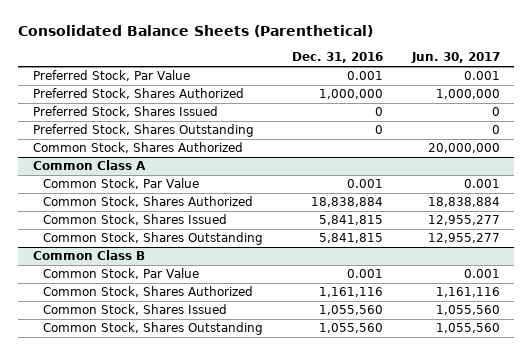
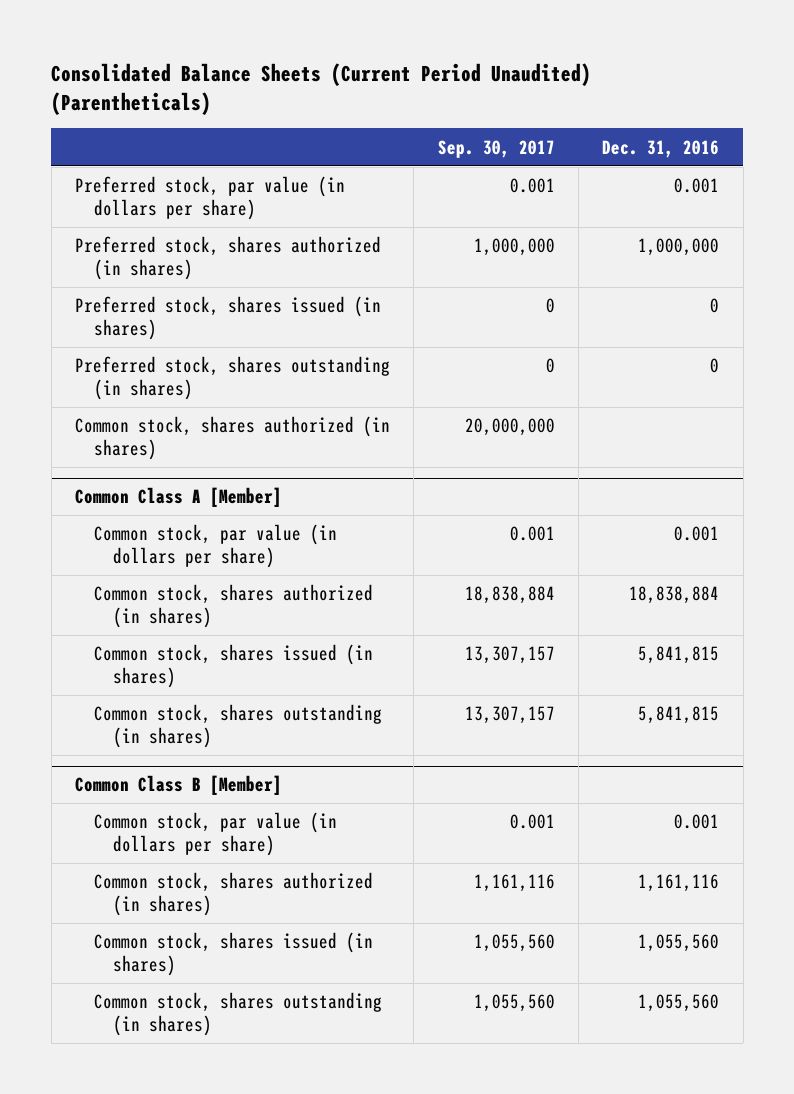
- Consolidated Balance Sheets (Parenthetical)
+ Consolidated Balance Sheets (Current Period Unaudited) (Parentheticals)
- | Dec. 31, 2016 | Jun. 30, 2017
+ | Sep. 30, 2017 | Dec. 31, 2016
- Preferred Stock, Par Value | 0.001 | 0.001
- Preferred Stock, Shares Authorized | 1,000,000 | 1,000,000
- Preferred Stock, Shares Issued | 0 | 0
- Preferred Stock, Shares Outstanding | 0 | 0
- Common Stock, Shares Authorized | | 20,000,000
- Common Class A
- Common Stock, Par Value | 0.001 | 0.001
- Common Stock, Shares Authorized | 18,838,884 | 18,838,884
- Common Stock, Shares Issued | 5,841,815 | 12,955,277
- Common Stock, Shares Outstanding | 5,841,815 | 12,955,277
- Common Class B
- Common Stock, Par Value | 0.001 | 0.001
- Common Stock, Shares Authorized | 1,161,116 | 1,161,116
- Common Stock, Shares Issued | 1,055,560 | 1,055,560
- Common Stock, Shares Outstanding | 1,055,560 | 1,055,560
+ Preferred stock, par value (in dollars per share) | 0.001 | 0.001
+ Preferred stock, shares authorized (in shares) | 1,000,000 | 1,000,000
+ Preferred stock, shares issued (in shares) | 0 | 0
+ Preferred stock, shares outstanding (in shares) | 0 | 0
+ Common stock, shares authorized (in shares) | 20,000,000 |
+ Common Class A [Member]
+ Common stock, par value (in dollars per share) | 0.001 | 0.001
+ Common stock, shares authorized (in shares) | 18,838,884 | 18,838,884
+ Common stock, shares issued (in shares) | 13,307,157 | 5,841,815
+ Common stock, shares outstanding (in shares) | 13,307,157 | 5,841,815
+ Common Class B [Member]
+ Common stock, par value (in dollars per share) | 0.001 | 0.001
+ Common stock, shares authorized (in shares) | 1,161,116 | 1,161,116
+ Common stock, shares issued (in shares) | 1,055,560 | 1,055,560
+ Common stock, shares outstanding (in shares) | 1,055,560 | 1,055,560

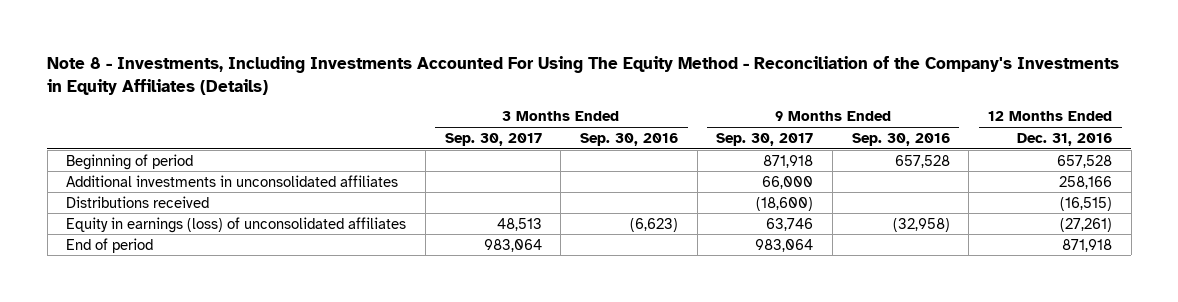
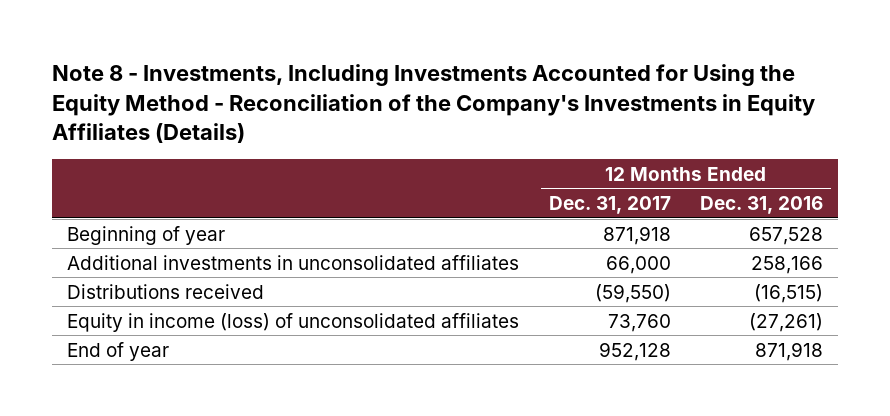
- Note 8 - Investments, Including Investments Accounted For Using The Equity Method - Reconciliation of the Company's Investments in Equity Affiliates (Details)
+ Note 8 - Investments, Including Investments Accounted for Using the Equity Method - Reconciliation of the Company's Investments in Equity Affiliates (Details)
- | 3 Months Ended Sep. 30, 2017 | 3 Months Ended Sep. 30, 2016 | 9 Months Ended Sep. 30, 2017 | 9 Months Ended Sep. 30, 2016 | 12 Months Ended Dec. 31, 2016
+ | 12 Months Ended Dec. 31, 2017 | 12 Months Ended Dec. 31, 2016
- Beginning of period | | | 871,918 | 657,528 | 657,528
+ Beginning of year | 871,918 | 657,528
- Equity in earnings (loss) of unconsolidated affiliates | 48,513 | (6,623) | 63,746 | (32,958) | (27,261)
- End of period | 983,064 | | 983,064 | | 871,918
+ Equity in income (loss) of unconsolidated affiliates | 73,760 | (27,261)
+ End of year | 952,128 | 871,918

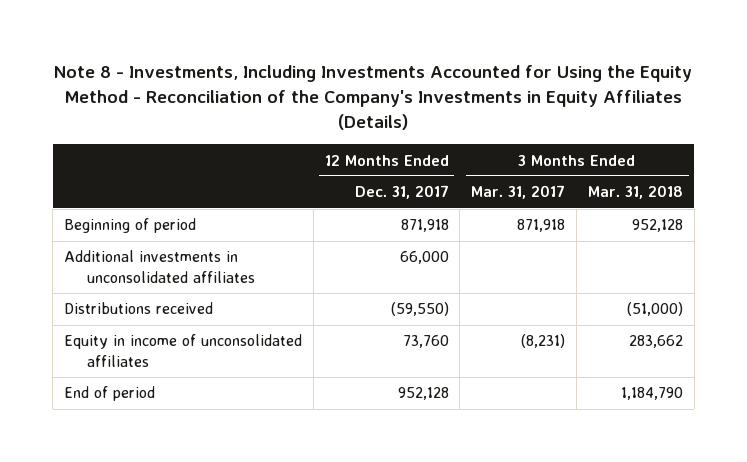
- | 12 Months Ended Dec. 31, 2017 | 12 Months Ended Dec. 31, 2016
+ | 12 Months Ended Dec. 31, 2017 | 3 Months Ended Mar. 31, 2017 | 3 Months Ended Mar. 31, 2018
- Beginning of year | 871,918 | 657,528
+ Beginning of period | 871,918 | 871,918 | 952,128
- Equity in income (loss) of unconsolidated affiliates | 73,760 | (27,261)
- End of year | 952,128 | 871,918
+ Equity in income of unconsolidated affiliates | 73,760 | (8,231) | 283,662
+ End of period | 952,128 | | 1,184,790

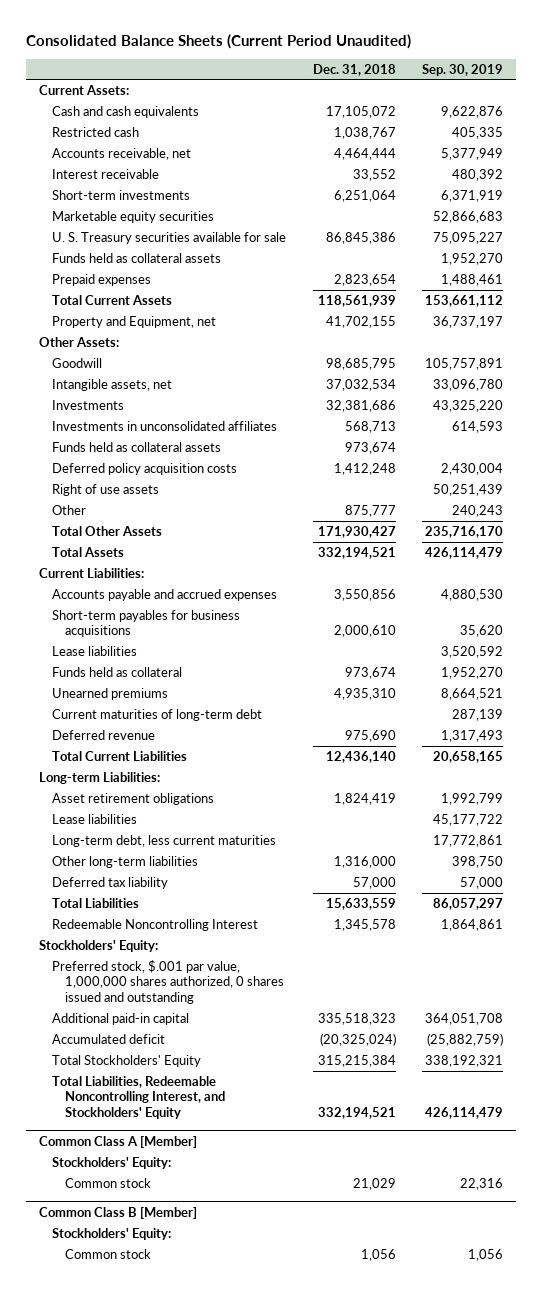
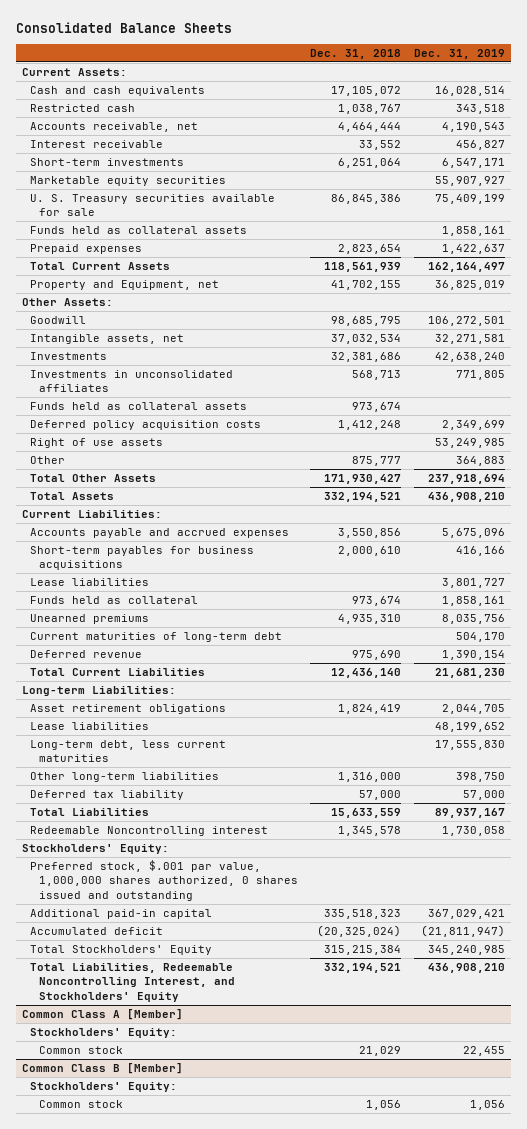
- Consolidated Balance Sheets (Current Period Unaudited)
+ Consolidated Balance Sheets
- | Dec. 31, 2018 | Sep. 30, 2019
+ | Dec. 31, 2018 | Dec. 31, 2019
- Redeemable Noncontrolling Interest | 1,345,578 | 1,864,861
+ Redeemable Noncontrolling interest | 1,345,578 | 1,730,058

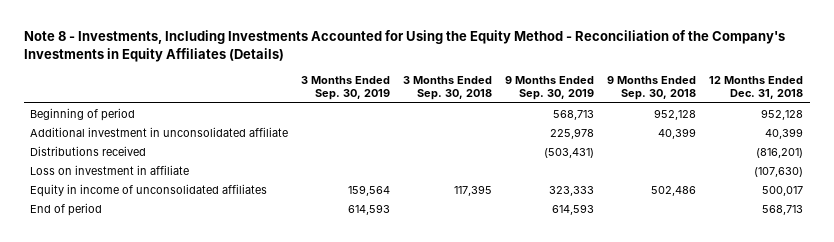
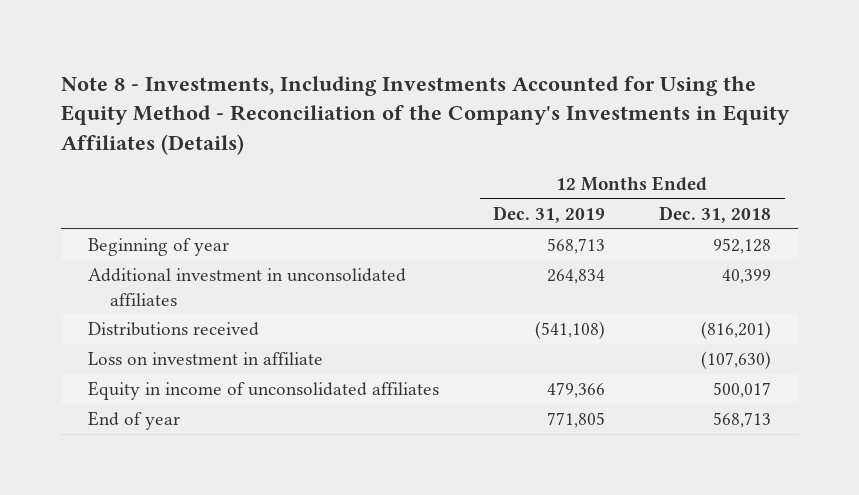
- | 3 Months Ended Sep. 30, 2019 | 3 Months Ended Sep. 30, 2018 | 9 Months Ended Sep. 30, 2019 | 9 Months Ended Sep. 30, 2018 | 12 Months Ended Dec. 31, 2018
+ | 12 Months Ended Dec. 31, 2019 | 12 Months Ended Dec. 31, 2018
- Beginning of period | | | 568,713 | 952,128 | 952,128
- Additional investment in unconsolidated affiliate | | | 225,978 | 40,399 | 40,399
+ Beginning of year | 568,713 | 952,128
+ Additional investment in unconsolidated affiliates | 264,834 | 40,399
- End of period | 614,593 | | 614,593 | | 568,713
+ End of year | 771,805 | 568,713

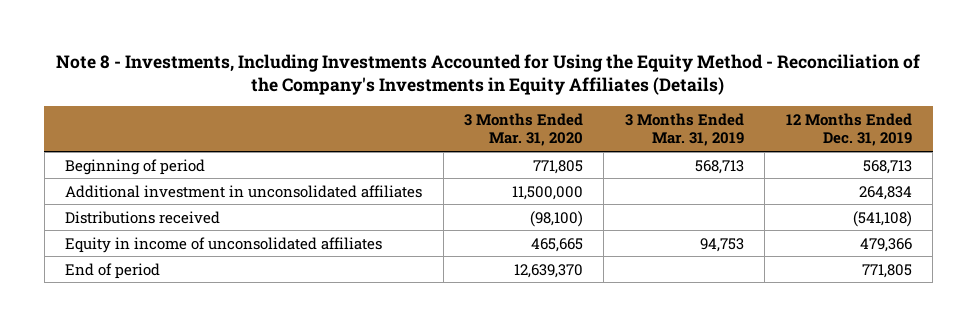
- | 12 Months Ended Dec. 31, 2019 | 12 Months Ended Dec. 31, 2018
+ | 3 Months Ended Mar. 31, 2020 | 3 Months Ended Mar. 31, 2019 | 12 Months Ended Dec. 31, 2019
- Beginning of year | 568,713 | 952,128
+ Beginning of period | 771,805 | 568,713 | 568,713
- Loss on investment in affiliate | | (107,630)
- End of year | 771,805 | 568,713
+ End of period | 12,639,370 | | 771,805

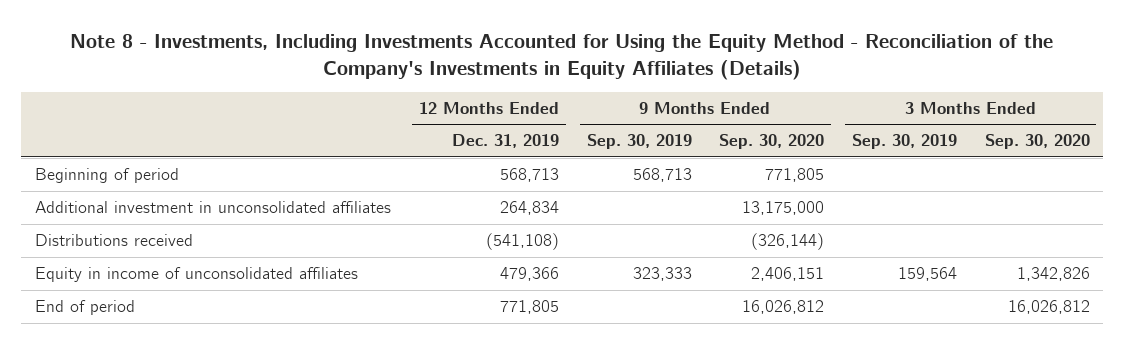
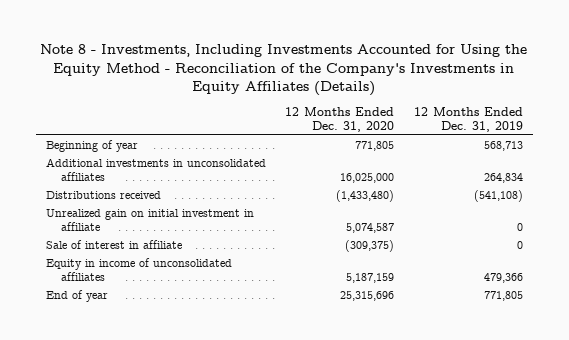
- | 12 Months Ended Dec. 31, 2019 | 9 Months Ended Sep. 30, 2019 | 9 Months Ended Sep. 30, 2020 | 3 Months Ended Sep. 30, 2019 | 3 Months Ended Sep. 30, 2020
+ | 12 Months Ended Dec. 31, 2020 | 12 Months Ended Dec. 31, 2019
- Beginning of period | 568,713 | 568,713 | 771,805 | |
- Additional investment in unconsolidated affiliates | 264,834 | | 13,175,000 | |
+ Beginning of year | 771,805 | 568,713
+ Additional investments in unconsolidated affiliates | 16,025,000 | 264,834
+ Unrealized gain on initial investment in affiliate | 5,074,587 | 0
+ Sale of interest in affiliate | (309,375) | 0
- End of period | 771,805 | | 16,026,812 | | 16,026,812
+ End of year | 25,315,696 | 771,805

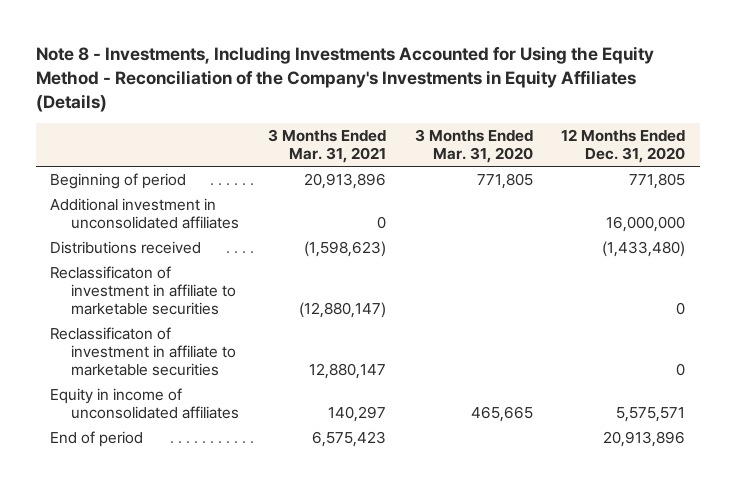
- | 12 Months Ended Dec. 31, 2020 | 12 Months Ended Dec. 31, 2019
+ | 3 Months Ended Mar. 31, 2021 | 3 Months Ended Mar. 31, 2020 | 12 Months Ended Dec. 31, 2020
- Beginning of year | 771,805 | 568,713
- Additional investments in unconsolidated affiliates | 16,025,000 | 264,834
+ Beginning of period | 20,913,896 | 771,805 | 771,805
+ Additional investment in unconsolidated affiliates | 0 | | 16,000,000
- Unrealized gain on initial investment in affiliate | 5,074,587 | 0
- Sale of interest in affiliate | (309,375) | 0
- Equity in income of unconsolidated affiliates | 5,187,159 | 479,366
- End of year | 25,315,696 | 771,805
+ Reclassificaton of investment in affiliate to marketable securities | (12,880,147) | | 0
+ Reclassificaton of investment in affiliate to marketable securities | 12,880,147 | | 0
+ Equity in income of unconsolidated affiliates | 140,297 | 465,665 | 5,575,571
+ End of period | 6,575,423 | | 20,913,896

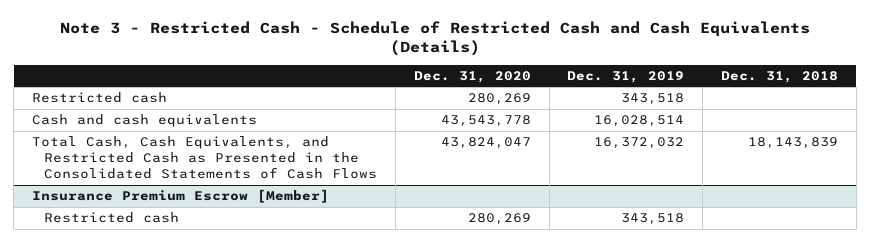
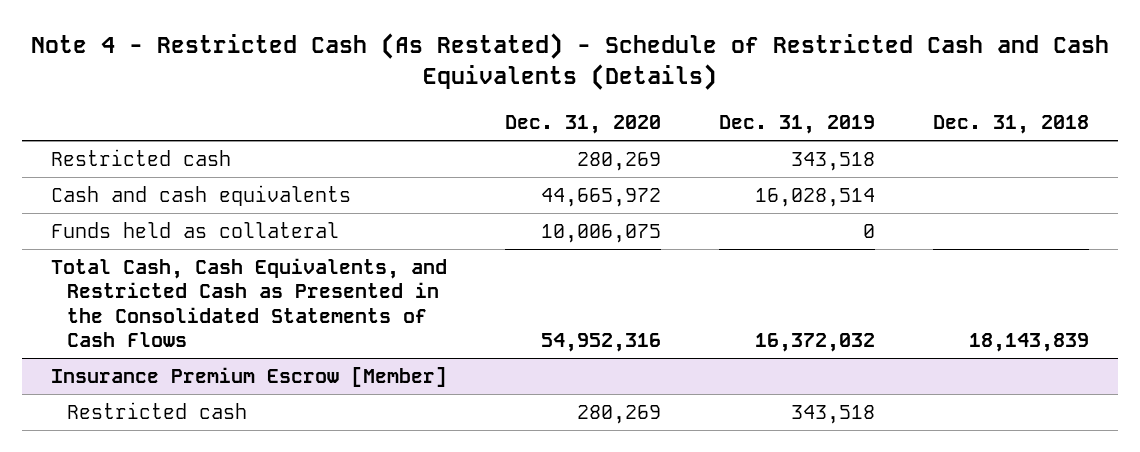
- Note 3 - Restricted Cash - Schedule of Restricted Cash and Cash Equivalents (Details)
+ Note 4 - Restricted Cash (As Restated) - Schedule of Restricted Cash and Cash Equivalents (Details)
- Cash and cash equivalents | 43,543,778 | 16,028,514 |
- Total Cash, Cash Equivalents, and Restricted Cash as Presented in the Consolidated Statements of Cash Flows | 43,824,047 | 16,372,032 | 18,143,839
+ Cash and cash equivalents | 44,665,972 | 16,028,514 |
+ Funds held as collateral | 10,006,075 | 0 |
+ Total Cash, Cash Equivalents, and Restricted Cash as Presented in the Consolidated Statements of Cash Flows | 54,952,316 | 16,372,032 | 18,143,839

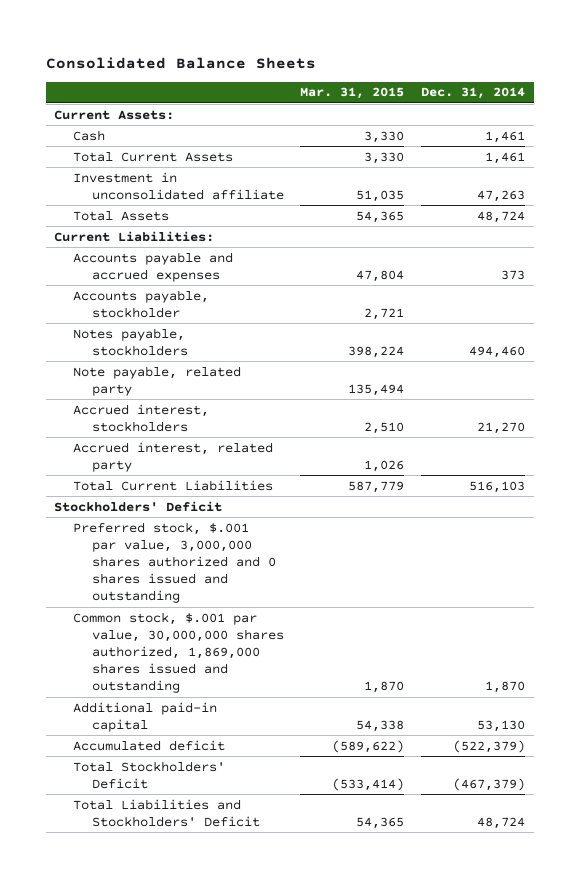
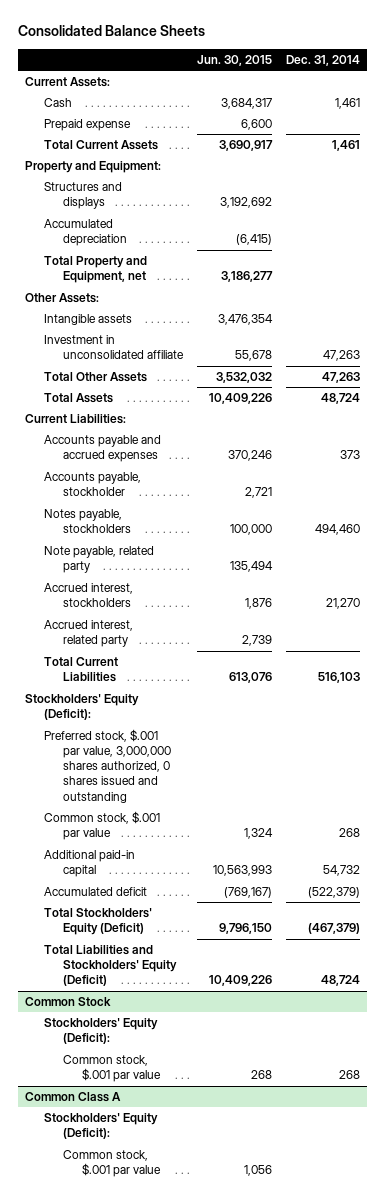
- | Mar. 31, 2015 | Dec. 31, 2014
+ | Jun. 30, 2015 | Dec. 31, 2014
+ Prepaid expense | 6,600 |
+ Property and Equipment:
+ Structures and displays | 3,192,692 |
+ Accumulated depreciation | (6,415) |
+ Total Property and Equipment, net | 3,186,277 |
+ Other Assets:
+ Intangible assets | 3,476,354 |
+ Total Other Assets | 3,532,032 | 47,263
- Stockholders' Deficit
- Preferred stock, $.001 par value, 3,000,000 shares authorized and 0 shares issued and outstanding
- Common stock, $.001 par value, 30,000,000 shares authorized, 1,869,000 shares issued and outstanding | 1,870 | 1,870
- Additional paid-in capital | 54,338 | 53,130
+ Stockholders' Equity (Deficit):
+ Preferred stock, $.001 par value, 3,000,000 shares authorized, 0 shares issued and outstanding
+ Common stock, $.001 par value | 1,324 | 268
+ Additional paid-in capital | 10,563,993 | 54,732
- Total Stockholders' Deficit | (533,414) | (467,379)
- Total Liabilities and Stockholders' Deficit | 54,365 | 48,724
+ Total Stockholders' Equity (Deficit) | 9,796,150 | (467,379)
+ Total Liabilities and Stockholders' Equity (Deficit) | 10,409,226 | 48,724
+ Common Stock
+ Stockholders' Equity (Deficit):
+ Common stock, $.001 par value | 268 | 268
+ Common Class A
+ Stockholders' Equity (Deficit):
+ Common stock, $.001 par value | 1,056 |

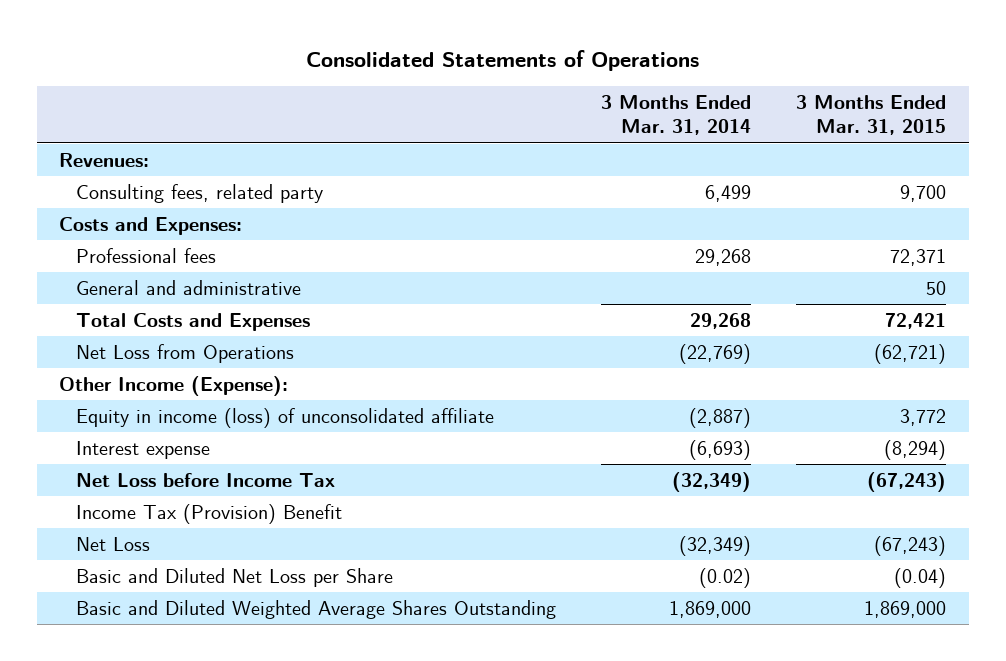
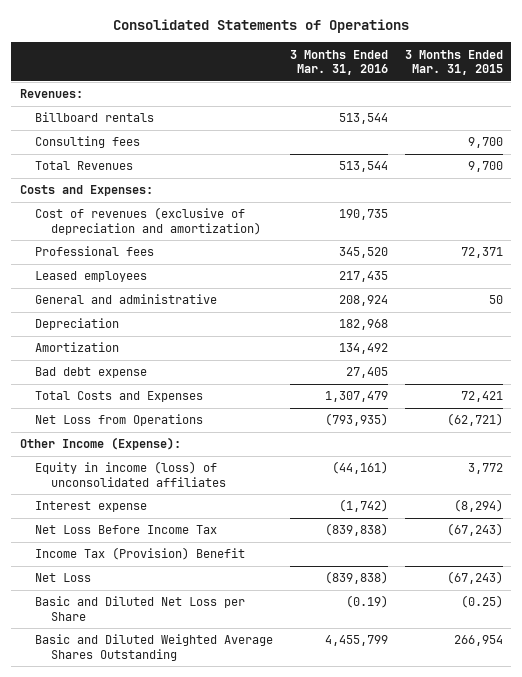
- | 3 Months Ended Mar. 31, 2014 | 3 Months Ended Mar. 31, 2015
+ | 3 Months Ended Mar. 31, 2016 | 3 Months Ended Mar. 31, 2015
- Consulting fees, related party | 6,499 | 9,700
+ Billboard rentals | 513,544 |
+ Consulting fees | | 9,700
+ Total Revenues | 513,544 | 9,700
+ Cost of revenues (exclusive of depreciation and amortization) | 190,735 |
+ Leased employees | 217,435 |
+ Depreciation | 182,968 |
+ Amortization | 134,492 |
+ Bad debt expense | 27,405 |
- Equity in income (loss) of unconsolidated affiliate | (2,887) | 3,772
+ Equity in income (loss) of unconsolidated affiliates | (44,161) | 3,772
- Net Loss before Income Tax | (32,349) | (67,243)
+ Net Loss Before Income Tax | (839,838) | (67,243)
- Basic and Diluted Net Loss per Share | (0.02) | (0.04)
- Basic and Diluted Weighted Average Shares Outstanding | 1,869,000 | 1,869,000
+ Basic and Diluted Net Loss per Share | (0.19) | (0.25)
+ Basic and Diluted Weighted Average Shares Outstanding | 4,455,799 | 266,954

